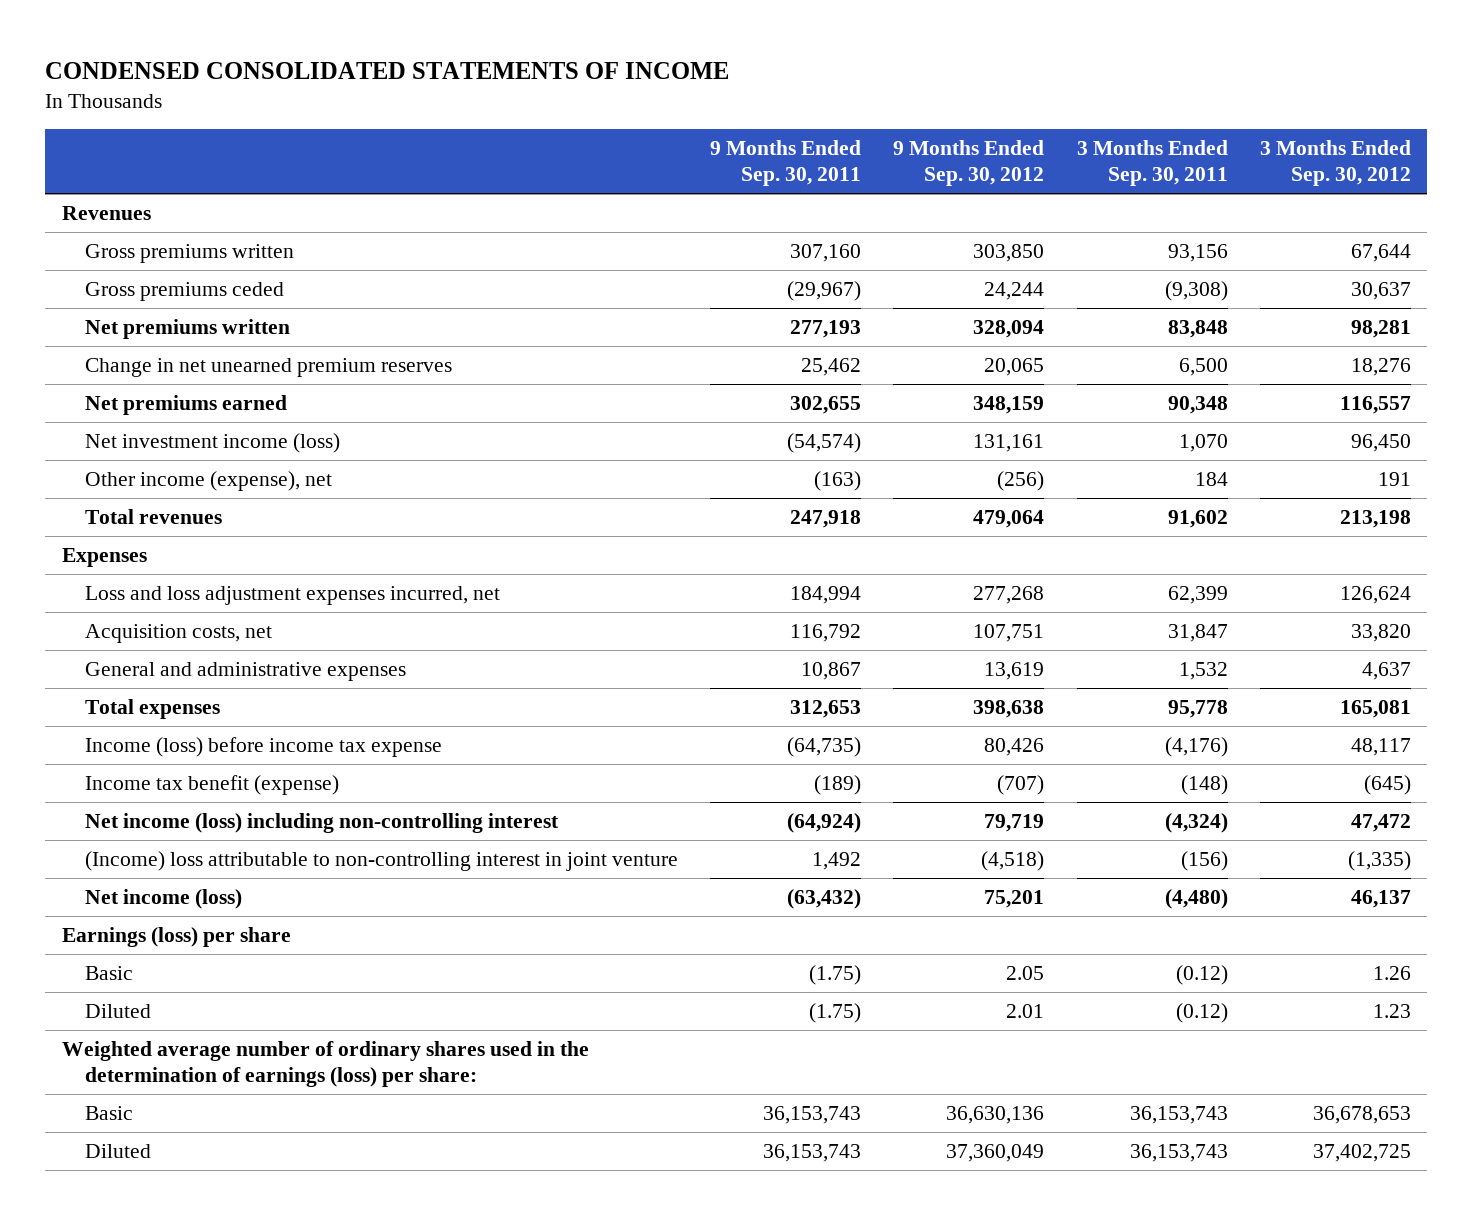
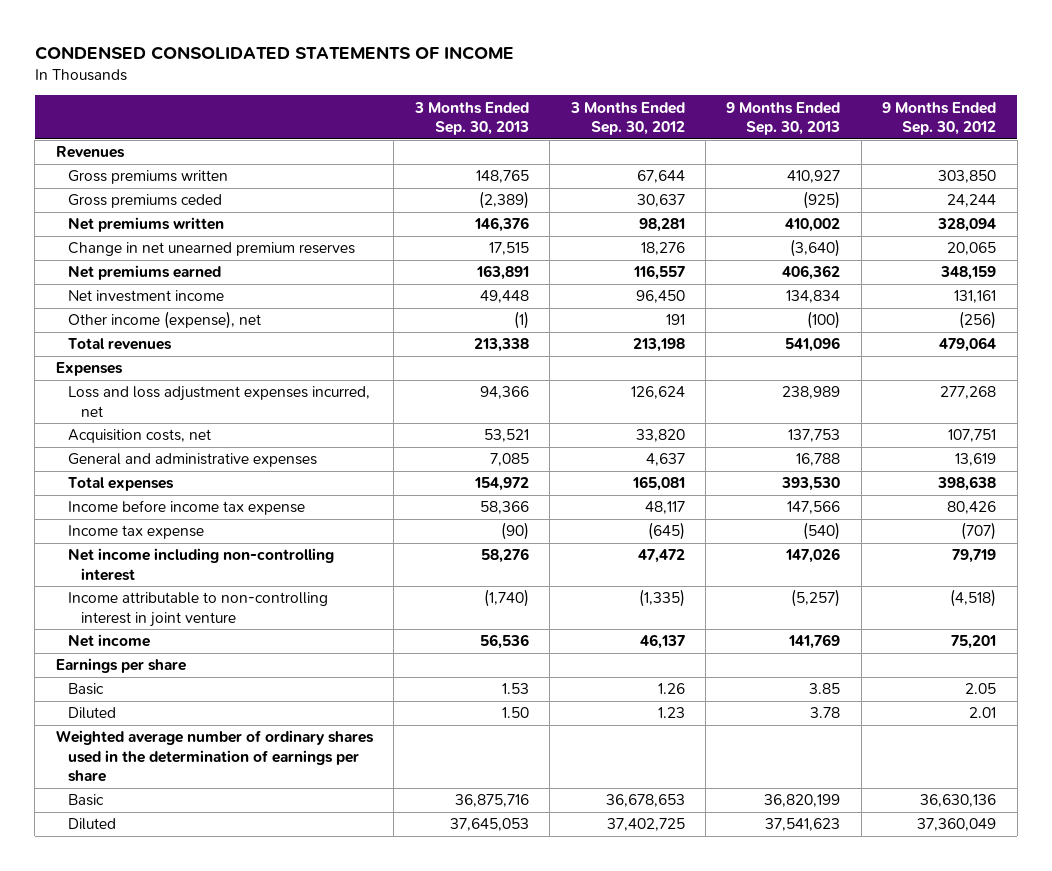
- | 9 Months Ended Sep. 30, 2011 | 9 Months Ended Sep. 30, 2012 | 3 Months Ended Sep. 30, 2011 | 3 Months Ended Sep. 30, 2012
+ | 3 Months Ended Sep. 30, 2013 | 3 Months Ended Sep. 30, 2012 | 9 Months Ended Sep. 30, 2013 | 9 Months Ended Sep. 30, 2012
- Net investment income (loss) | (54,574) | 131,161 | 1,070 | 96,450
+ Net investment income | 49,448 | 96,450 | 134,834 | 131,161
- Income (loss) before income tax expense | (64,735) | 80,426 | (4,176) | 48,117
- Income tax benefit (expense) | (189) | (707) | (148) | (645)
- Net income (loss) including non-controlling interest | (64,924) | 79,719 | (4,324) | 47,472
- (Income) loss attributable to non-controlling interest in joint venture | 1,492 | (4,518) | (156) | (1,335)
- Net income (loss) | (63,432) | 75,201 | (4,480) | 46,137
- Earnings (loss) per share
+ Income before income tax expense | 58,366 | 48,117 | 147,566 | 80,426
+ Income tax expense | (90) | (645) | (540) | (707)
+ Net income including non-controlling interest | 58,276 | 47,472 | 147,026 | 79,719
+ Income attributable to non-controlling interest in joint venture | (1,740) | (1,335) | (5,257) | (4,518)
+ Net income | 56,536 | 46,137 | 141,769 | 75,201
+ Earnings per share
- Weighted average number of ordinary shares used in the determination of earnings (loss) per share:
+ Weighted average number of ordinary shares used in the determination of earnings per share

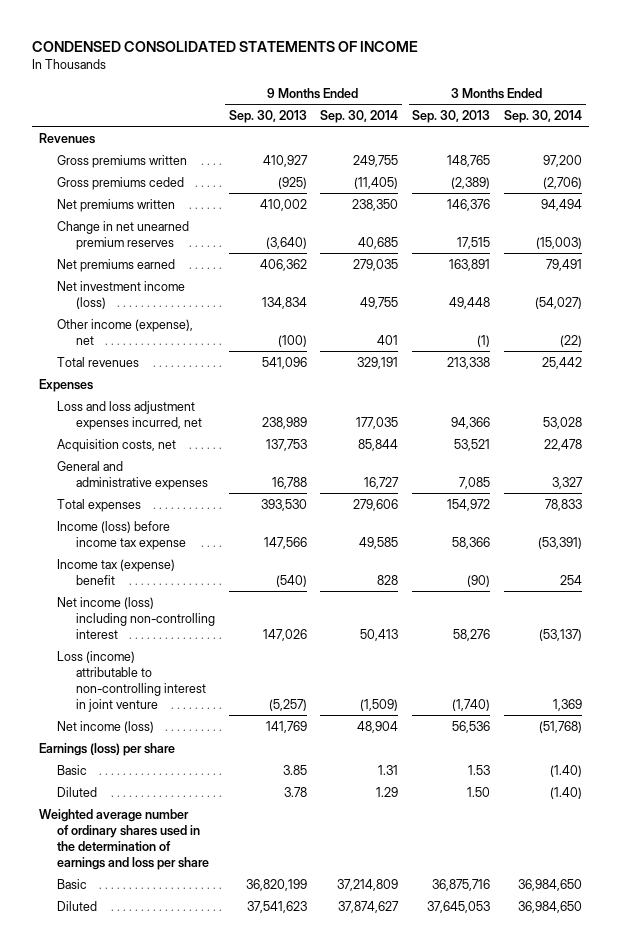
- | 3 Months Ended Sep. 30, 2013 | 3 Months Ended Sep. 30, 2012 | 9 Months Ended Sep. 30, 2013 | 9 Months Ended Sep. 30, 2012
+ | 9 Months Ended Sep. 30, 2013 | 9 Months Ended Sep. 30, 2014 | 3 Months Ended Sep. 30, 2013 | 3 Months Ended Sep. 30, 2014
- Net investment income | 49,448 | 96,450 | 134,834 | 131,161
+ Net investment income (loss) | 134,834 | 49,755 | 49,448 | (54,027)
- Income before income tax expense | 58,366 | 48,117 | 147,566 | 80,426
- Income tax expense | (90) | (645) | (540) | (707)
- Net income including non-controlling interest | 58,276 | 47,472 | 147,026 | 79,719
- Income attributable to non-controlling interest in joint venture | (1,740) | (1,335) | (5,257) | (4,518)
- Net income | 56,536 | 46,137 | 141,769 | 75,201
- Earnings per share
+ Income (loss) before income tax expense | 147,566 | 49,585 | 58,366 | (53,391)
+ Income tax (expense) benefit | (540) | 828 | (90) | 254
+ Net income (loss) including non-controlling interest | 147,026 | 50,413 | 58,276 | (53,137)
+ Loss (income) attributable to non-controlling interest in joint venture | (5,257) | (1,509) | (1,740) | 1,369
+ Net income (loss) | 141,769 | 48,904 | 56,536 | (51,768)
+ Earnings (loss) per share
- Weighted average number of ordinary shares used in the determination of earnings per share
+ Weighted average number of ordinary shares used in the determination of earnings and loss per share

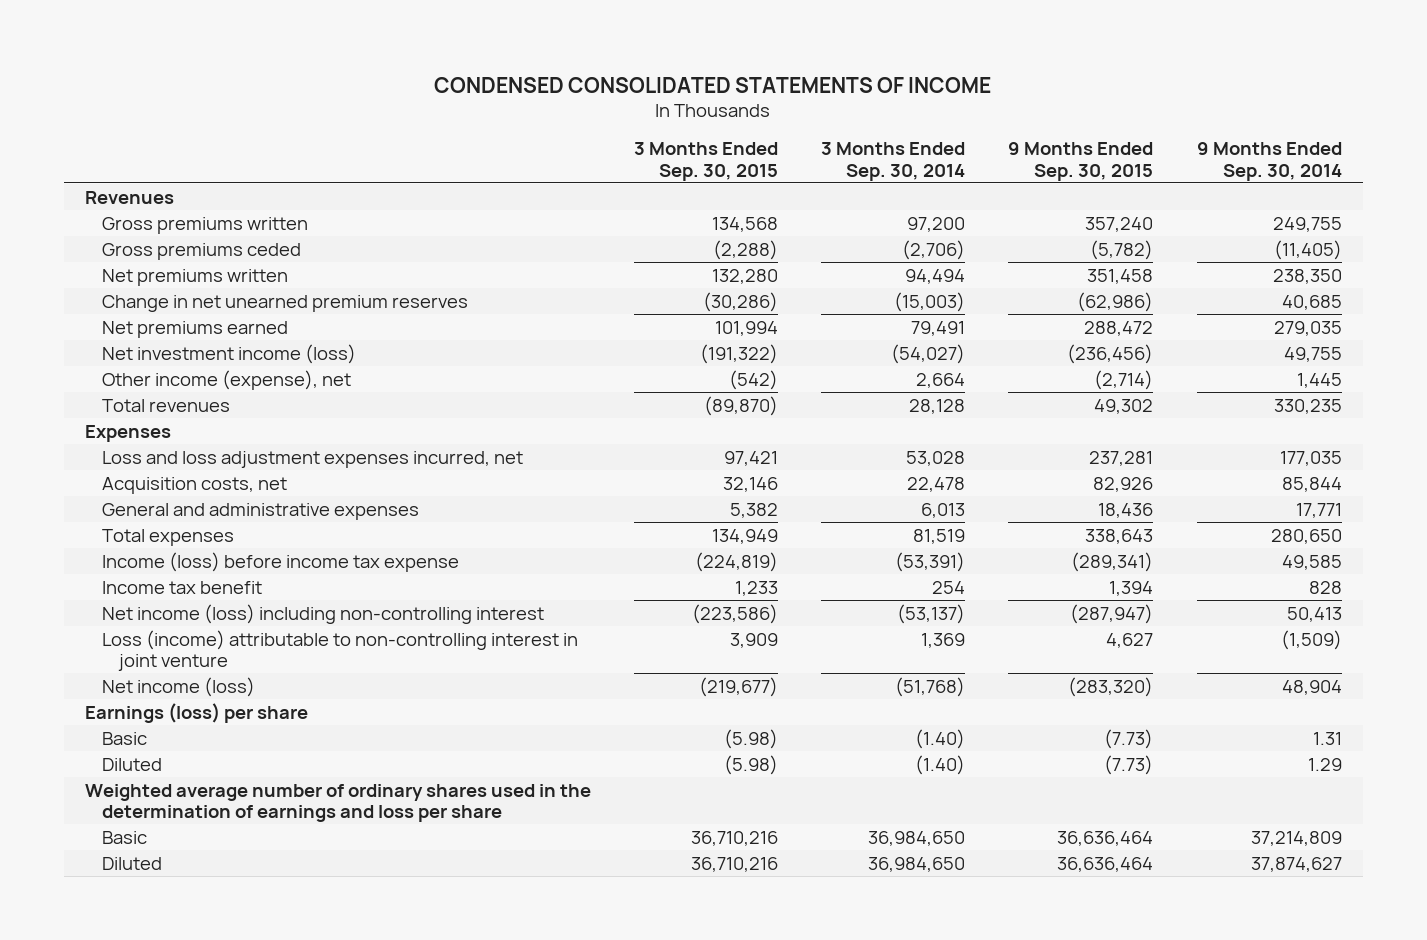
- | 9 Months Ended Sep. 30, 2013 | 9 Months Ended Sep. 30, 2014 | 3 Months Ended Sep. 30, 2013 | 3 Months Ended Sep. 30, 2014
+ | 3 Months Ended Sep. 30, 2015 | 3 Months Ended Sep. 30, 2014 | 9 Months Ended Sep. 30, 2015 | 9 Months Ended Sep. 30, 2014
- Other income (expense), net | (100) | 401 | (1) | (22)
- Total revenues | 541,096 | 329,191 | 213,338 | 25,442
+ Other income (expense), net | (542) | 2,664 | (2,714) | 1,445
+ Total revenues | (89,870) | 28,128 | 49,302 | 330,235
- General and administrative expenses | 16,788 | 16,727 | 7,085 | 3,327
- Total expenses | 393,530 | 279,606 | 154,972 | 78,833
+ General and administrative expenses | 5,382 | 6,013 | 18,436 | 17,771
+ Total expenses | 134,949 | 81,519 | 338,643 | 280,650
- Income tax (expense) benefit | (540) | 828 | (90) | 254
+ Income tax benefit | 1,233 | 254 | 1,394 | 828

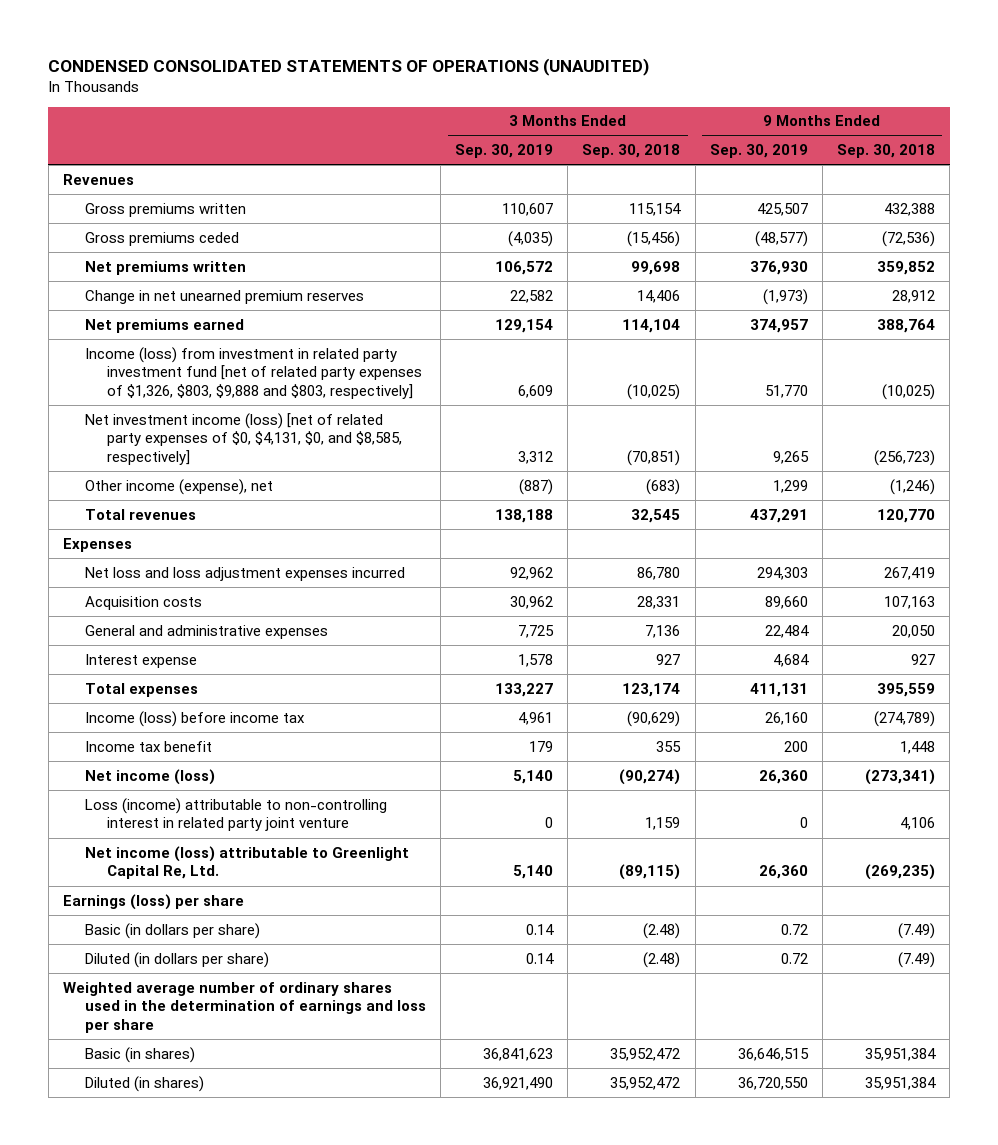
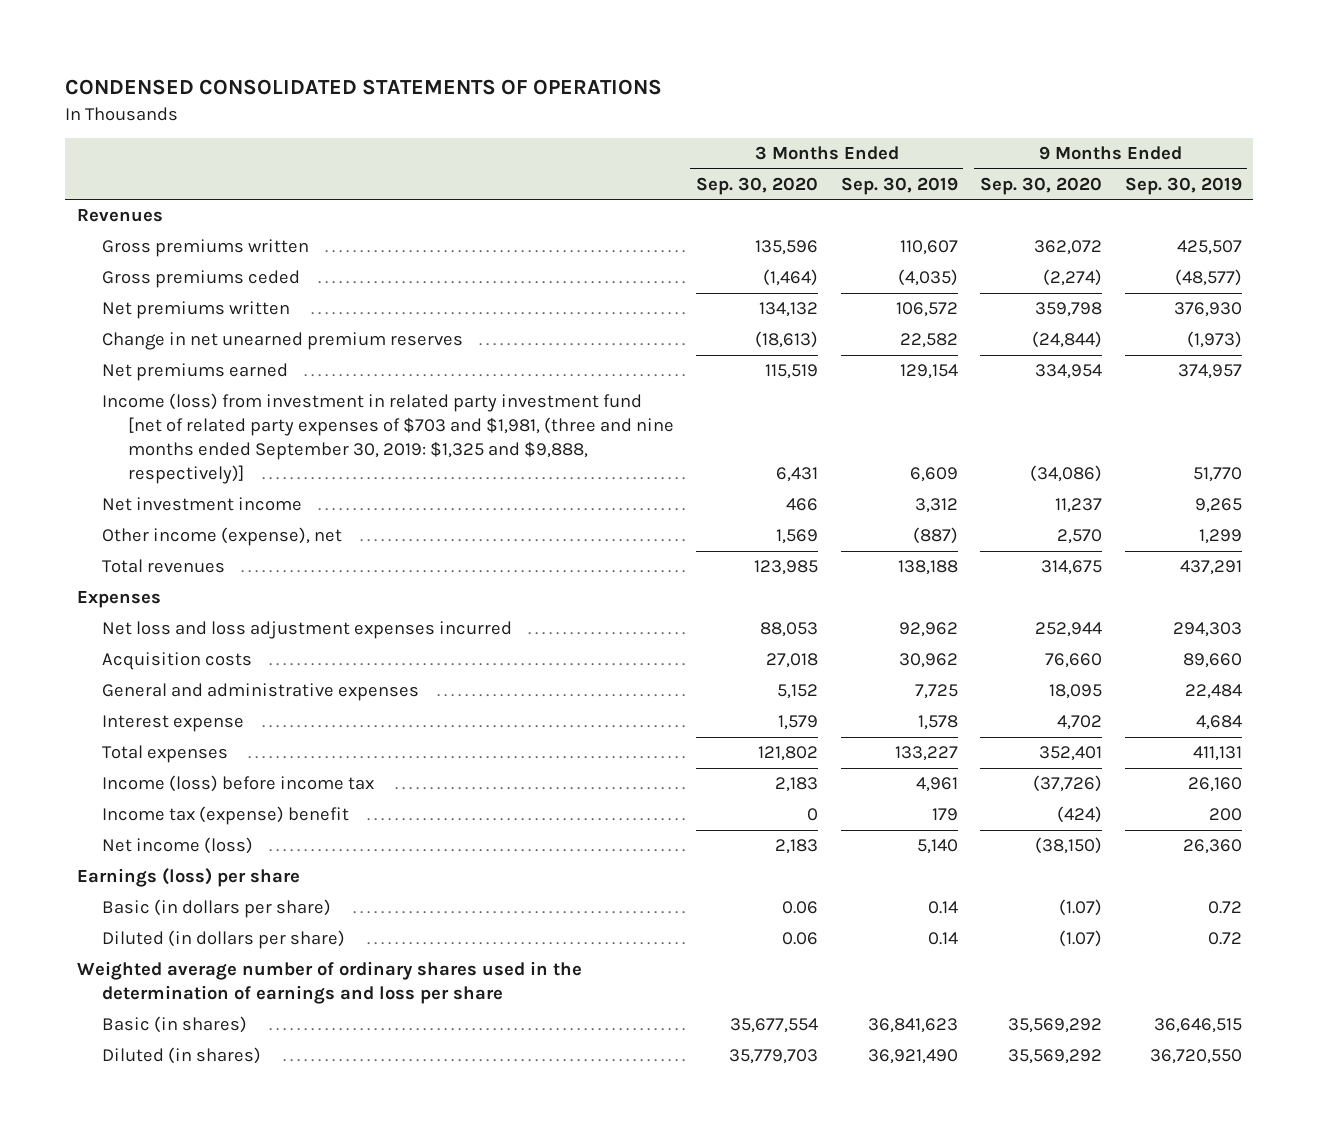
- CONDENSED CONSOLIDATED STATEMENTS OF OPERATIONS (UNAUDITED)
+ CONDENSED CONSOLIDATED STATEMENTS OF OPERATIONS
- | 3 Months Ended Sep. 30, 2019 | 3 Months Ended Sep. 30, 2018 | 9 Months Ended Sep. 30, 2019 | 9 Months Ended Sep. 30, 2018
+ | 3 Months Ended Sep. 30, 2020 | 3 Months Ended Sep. 30, 2019 | 9 Months Ended Sep. 30, 2020 | 9 Months Ended Sep. 30, 2019
- Income (loss) from investment in related party investment fund [net of related party expenses of $1,326, $803, $9,888 and $803, respectively] | 6,609 | (10,025) | 51,770 | (10,025)
- Net investment income (loss) [net of related party expenses of $0, $4,131, $0, and $8,585, respectively] | 3,312 | (70,851) | 9,265 | (256,723)
+ Income (loss) from investment in related party investment fund [net of related party expenses of $703 and $1,981, (three and nine months ended September 30, 2019: $1,325 and $9,888, respectively)] | 6,431 | 6,609 | (34,086) | 51,770
+ Net investment income | 466 | 3,312 | 11,237 | 9,265
- Income tax benefit | 179 | 355 | 200 | 1,448
+ Income tax (expense) benefit | 0 | 179 | (424) | 200
- Loss (income) attributable to non-controlling interest in related party joint venture | 0 | 1,159 | 0 | 4,106
- Net income (loss) attributable to Greenlight Capital Re, Ltd. | 5,140 | (89,115) | 26,360 | (269,235)

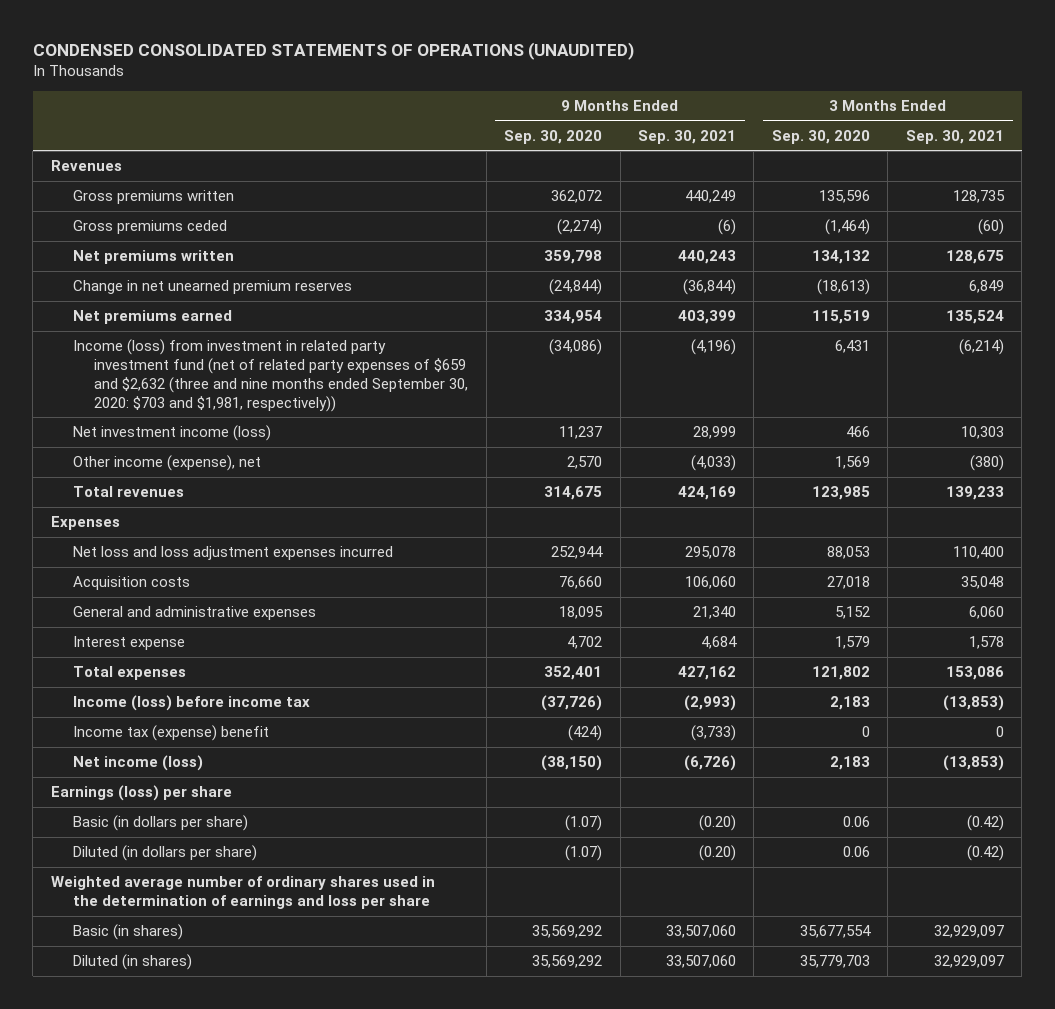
- CONDENSED CONSOLIDATED STATEMENTS OF OPERATIONS
+ CONDENSED CONSOLIDATED STATEMENTS OF OPERATIONS (UNAUDITED)
- | 3 Months Ended Sep. 30, 2020 | 3 Months Ended Sep. 30, 2019 | 9 Months Ended Sep. 30, 2020 | 9 Months Ended Sep. 30, 2019
+ | 9 Months Ended Sep. 30, 2020 | 9 Months Ended Sep. 30, 2021 | 3 Months Ended Sep. 30, 2020 | 3 Months Ended Sep. 30, 2021
- Income (loss) from investment in related party investment fund [net of related party expenses of $703 and $1,981, (three and nine months ended September 30, 2019: $1,325 and $9,888, respectively)] | 6,431 | 6,609 | (34,086) | 51,770
- Net investment income | 466 | 3,312 | 11,237 | 9,265
+ Income (loss) from investment in related party investment fund (net of related party expenses of $659 and $2,632 (three and nine months ended September 30, 2020: $703 and $1,981, respectively)) | (34,086) | (4,196) | 6,431 | (6,214)
+ Net investment income (loss) | 11,237 | 28,999 | 466 | 10,303

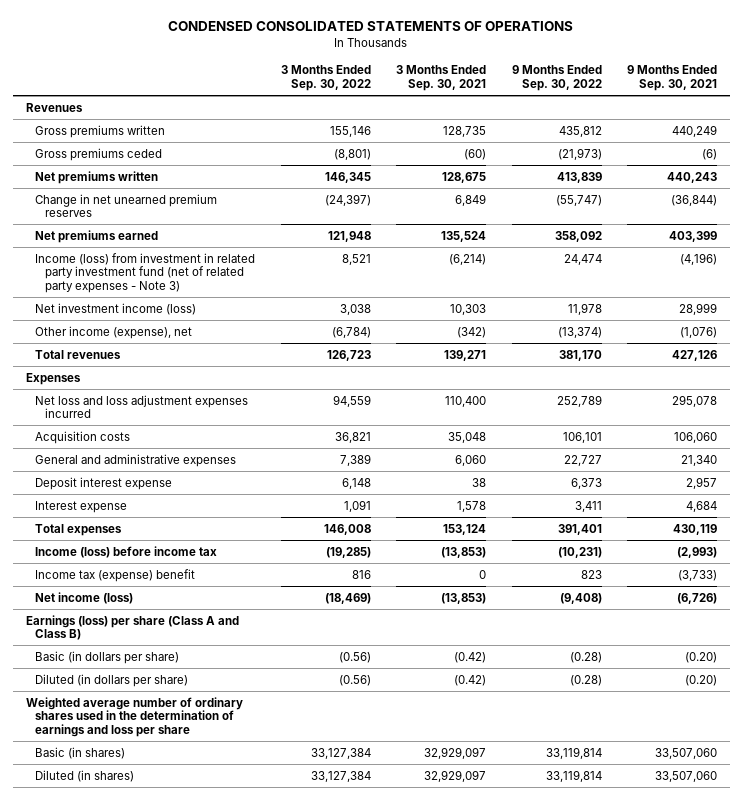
- CONDENSED CONSOLIDATED STATEMENTS OF OPERATIONS (UNAUDITED)
+ CONDENSED CONSOLIDATED STATEMENTS OF OPERATIONS
- | 9 Months Ended Sep. 30, 2020 | 9 Months Ended Sep. 30, 2021 | 3 Months Ended Sep. 30, 2020 | 3 Months Ended Sep. 30, 2021
+ | 3 Months Ended Sep. 30, 2022 | 3 Months Ended Sep. 30, 2021 | 9 Months Ended Sep. 30, 2022 | 9 Months Ended Sep. 30, 2021
- Income (loss) from investment in related party investment fund (net of related party expenses of $659 and $2,632 (three and nine months ended September 30, 2020: $703 and $1,981, respectively)) | (34,086) | (4,196) | 6,431 | (6,214)
+ Income (loss) from investment in related party investment fund (net of related party expenses - Note 3) | 8,521 | (6,214) | 24,474 | (4,196)
- Other income (expense), net | 2,570 | (4,033) | 1,569 | (380)
- Total revenues | 314,675 | 424,169 | 123,985 | 139,233
+ Other income (expense), net | (6,784) | (342) | (13,374) | (1,076)
+ Total revenues | 126,723 | 139,271 | 381,170 | 427,126
+ Deposit interest expense | 6,148 | 38 | 6,373 | 2,957
- Total expenses | 352,401 | 427,162 | 121,802 | 153,086
+ Total expenses | 146,008 | 153,124 | 391,401 | 430,119
- Earnings (loss) per share
+ Earnings (loss) per share (Class A and Class B)

